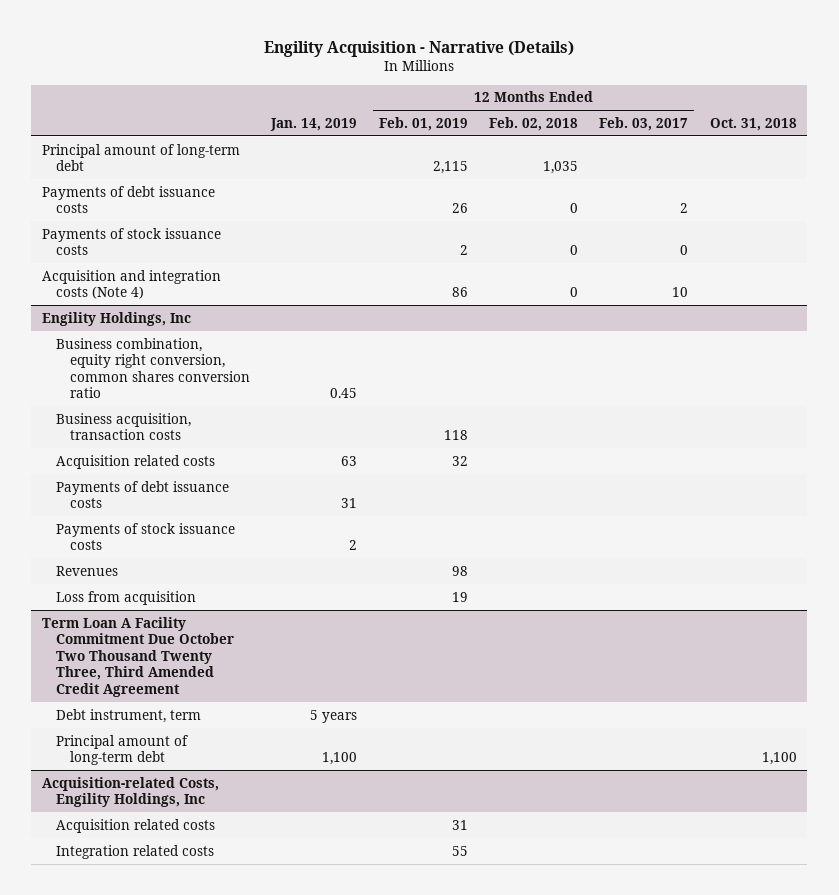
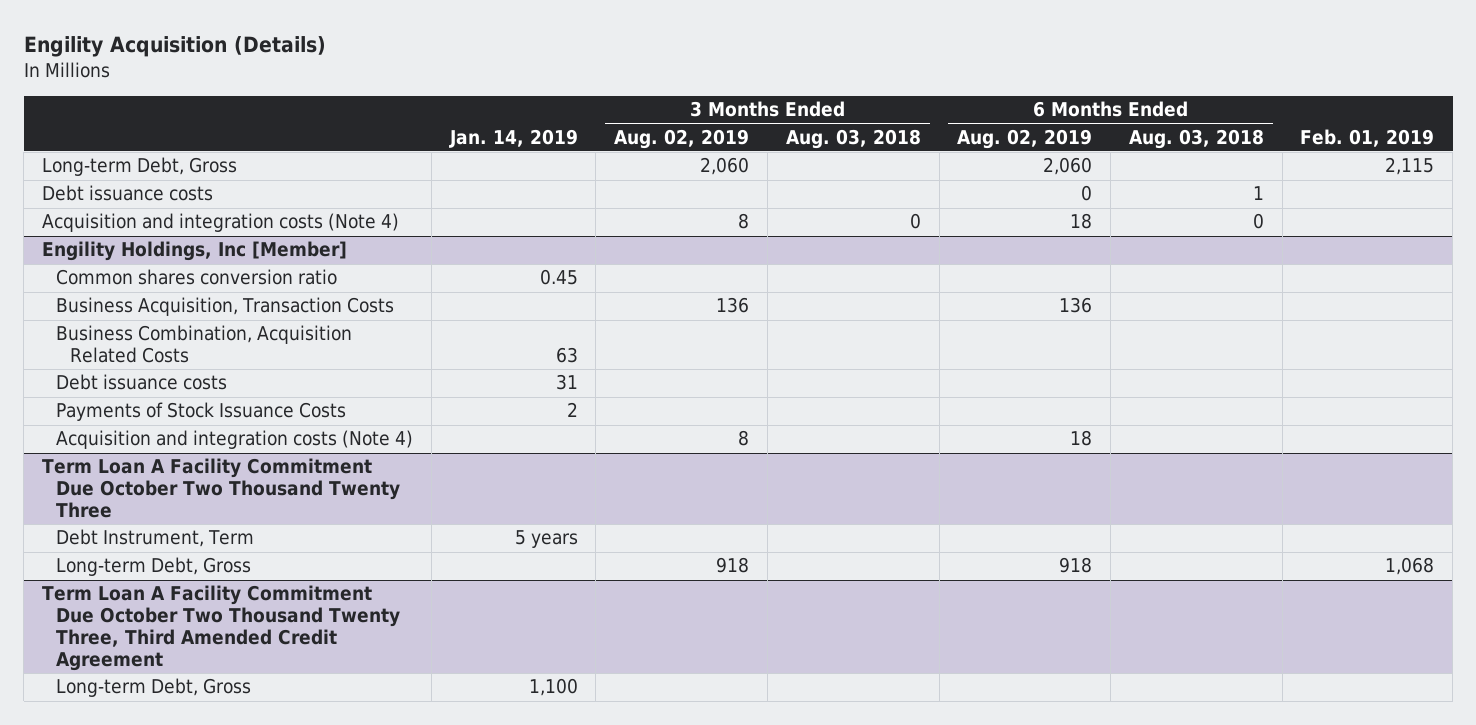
- Engility Acquisition - Narrative (Details)
+ Engility Acquisition (Details)
- | Jan. 14, 2019 | 12 Months Ended Feb. 01, 2019 | 12 Months Ended Feb. 02, 2018 | 12 Months Ended Feb. 03, 2017 | Oct. 31, 2018
+ | Jan. 14, 2019 | 3 Months Ended Aug. 02, 2019 | 3 Months Ended Aug. 03, 2018 | 6 Months Ended Aug. 02, 2019 | 6 Months Ended Aug. 03, 2018 | Feb. 01, 2019
- Principal amount of long-term debt | | 2,115 | 1,035 | |
- Payments of debt issuance costs | | 26 | 0 | 2 |
- Payments of stock issuance costs | | 2 | 0 | 0 |
+ Long-term Debt, Gross | | 2,060 | | 2,060 | | 2,115
+ Debt issuance costs | | | | 0 | 1 |
- Engility Holdings, Inc
- Business combination, equity right conversion, common shares conversion ratio | 0.45 | | | |
- Business acquisition, transaction costs | | 118 | | |
- Acquisition related costs | 63 | 32 | | |
- Payments of debt issuance costs | 31 | | | |
- Payments of stock issuance costs | 2 | | | |
- Revenues | | 98 | | |
- Loss from acquisition | | 19 | | |
+ Engility Holdings, Inc [Member]
+ Common shares conversion ratio | 0.45 | | | | |
+ Business Acquisition, Transaction Costs | | 136 | | 136 | |
+ Business Combination, Acquisition Related Costs | 63 | | | | |
+ Debt issuance costs | 31 | | | | |
+ Payments of Stock Issuance Costs | 2 | | | | |
+ Acquisition and integration costs (Note 4) | | 8 | | 18 | |
+ Term Loan A Facility Commitment Due October Two Thousand Twenty Three
+ Debt Instrument, Term | 5 years | | | | |
+ Long-term Debt, Gross | | 918 | | 918 | | 1,068
@ Term Loan A Facility Commitment Due October Two Thousand Twenty Three, Third Amended Credit Agreement
- Debt instrument, term | 5 years | | | |
- Principal amount of long-term debt | 1,100 | | | | 1,100
- Acquisition-related Costs, Engility Holdings, Inc
- Acquisition related costs | | 31 | | |
- Integration related costs | | 55 | | |
@ Term Loan A Facility Commitment Due October Two Thousand Twenty Three, Third Amended Credit Agreement
+ Long-term Debt, Gross | 1,100 | | | | |

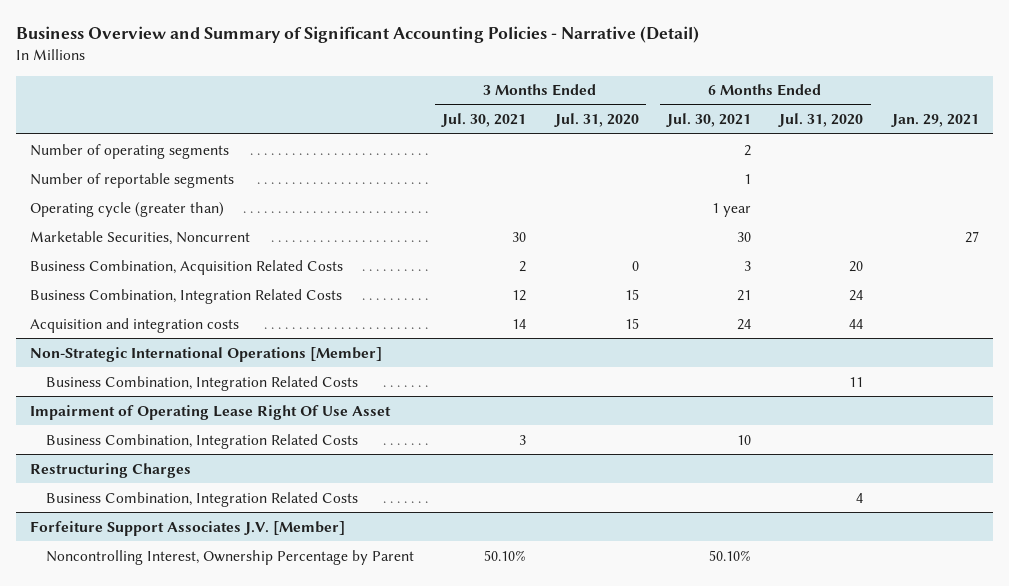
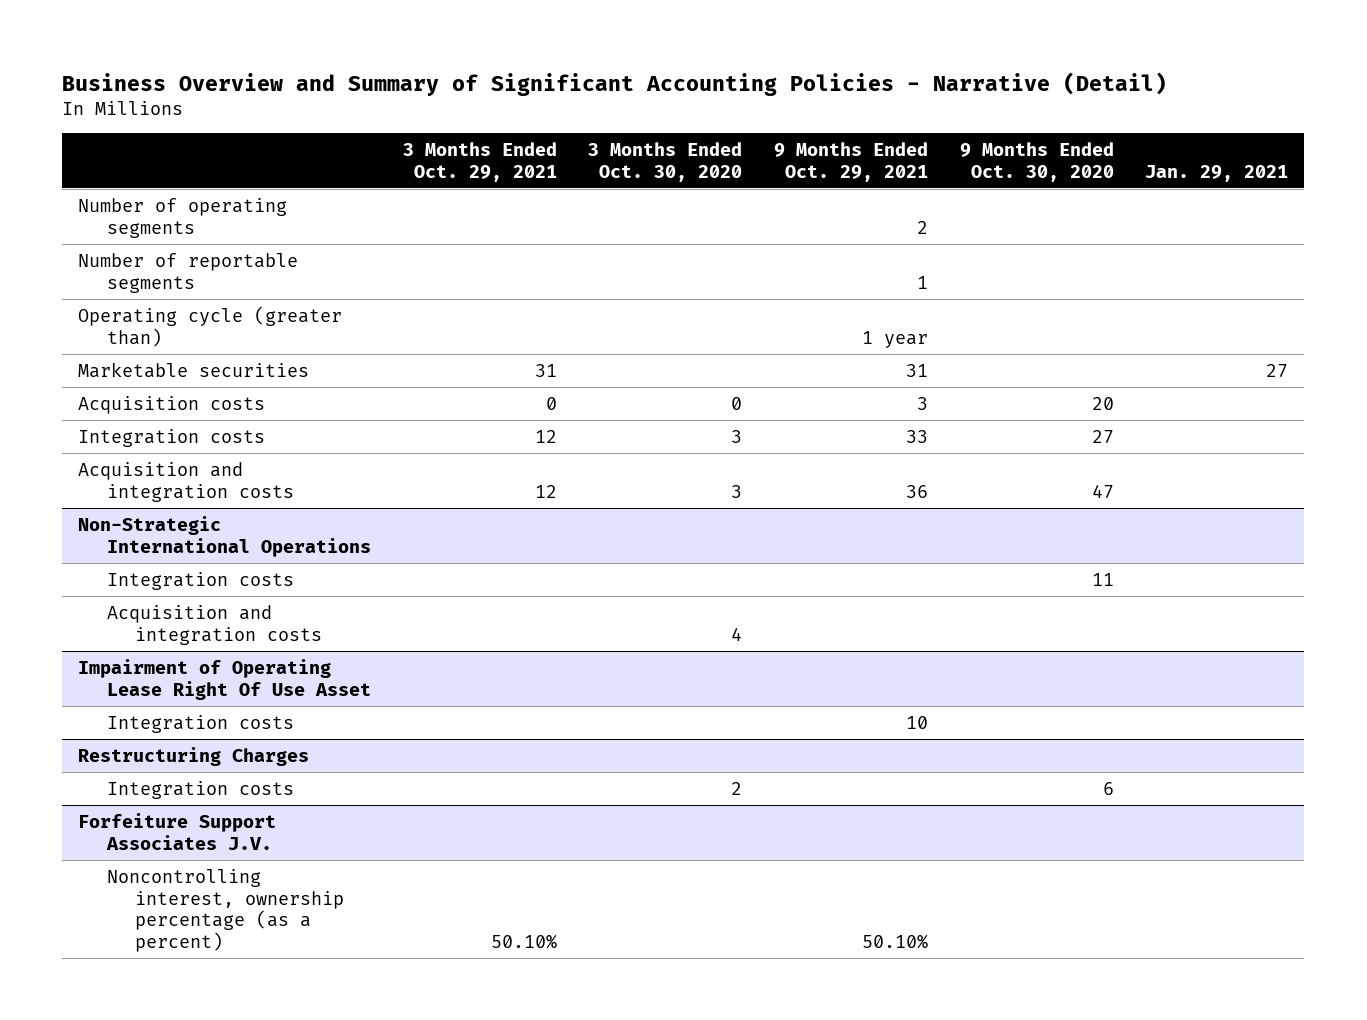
- | 3 Months Ended Jul. 30, 2021 | 3 Months Ended Jul. 31, 2020 | 6 Months Ended Jul. 30, 2021 | 6 Months Ended Jul. 31, 2020 | Jan. 29, 2021
+ | 3 Months Ended Oct. 29, 2021 | 3 Months Ended Oct. 30, 2020 | 9 Months Ended Oct. 29, 2021 | 9 Months Ended Oct. 30, 2020 | Jan. 29, 2021
- Marketable Securities, Noncurrent | 30 | | 30 | | 27
- Business Combination, Acquisition Related Costs | 2 | 0 | 3 | 20 |
- Business Combination, Integration Related Costs | 12 | 15 | 21 | 24 |
+ Marketable securities | 31 | | 31 | | 27
+ Acquisition costs | 0 | 0 | 3 | 20 |
+ Integration costs | 12 | 3 | 33 | 27 |
- Non-Strategic International Operations [Member]
- Business Combination, Integration Related Costs | | | | 11 |
+ Non-Strategic International Operations
+ Integration costs | | | | 11 |
+ Acquisition and integration costs | | 4 | | |
@ Impairment of Operating Lease Right Of Use Asset
- Business Combination, Integration Related Costs | 3 | | 10 | |
+ Integration costs | | | 10 | |
@ Restructuring Charges
- Business Combination, Integration Related Costs | | | | 4 |
- Forfeiture Support Associates J.V. [Member]
- Noncontrolling Interest, Ownership Percentage by Parent | 50.10% | | 50.10% | |
@ Restructuring Charges
+ Integration costs | | 2 | | 6 |
+ Forfeiture Support Associates J.V.
+ Noncontrolling interest, ownership percentage (as a percent) | 50.10% | | 50.10% | |

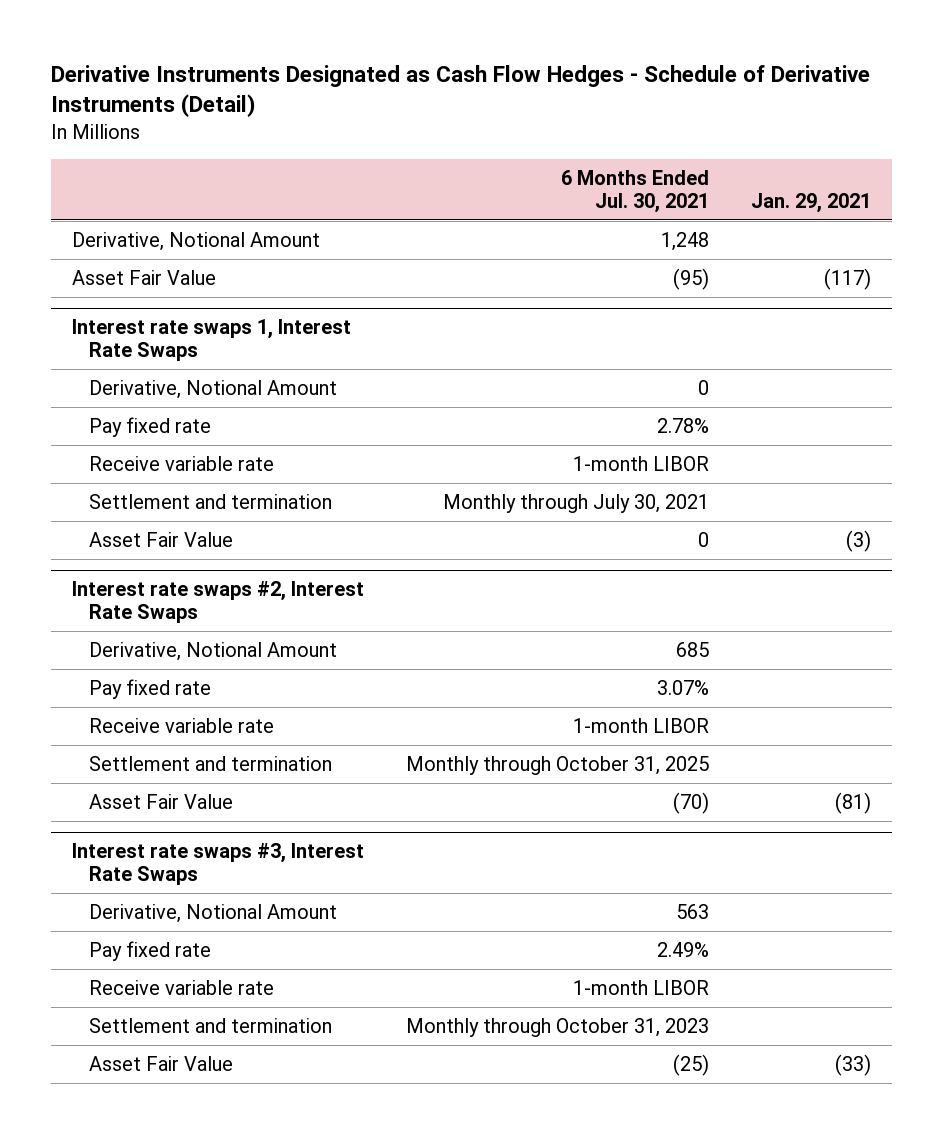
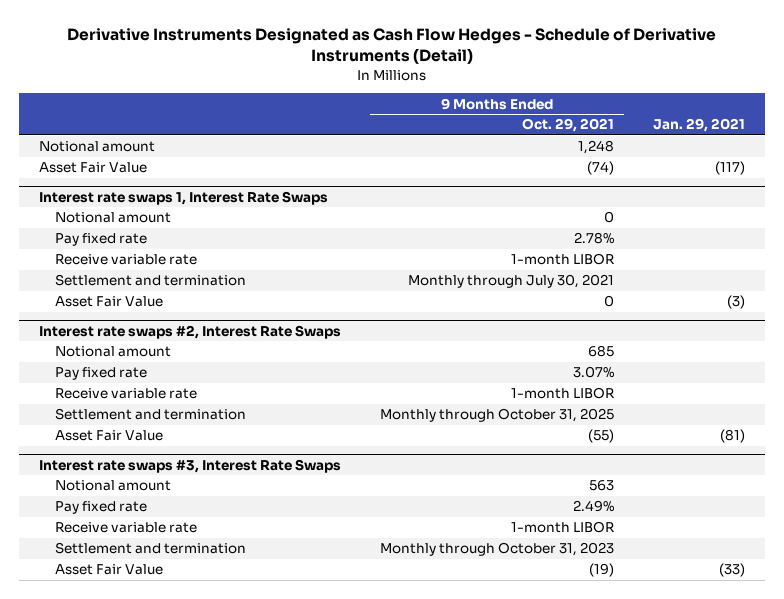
- | 6 Months Ended Jul. 30, 2021 | Jan. 29, 2021
+ | 9 Months Ended Oct. 29, 2021 | Jan. 29, 2021
- Derivative, Notional Amount | 1,248 |
+ Notional amount | 1,248 |
@ Interest rate swaps 1, Interest Rate Swaps
- Derivative, Notional Amount | 0 |
+ Notional amount | 0 |
@ Interest rate swaps #2, Interest Rate Swaps
- Derivative, Notional Amount | 685 |
+ Notional amount | 685 |
@ Interest rate swaps #3, Interest Rate Swaps
- Derivative, Notional Amount | 563 |
+ Notional amount | 563 |

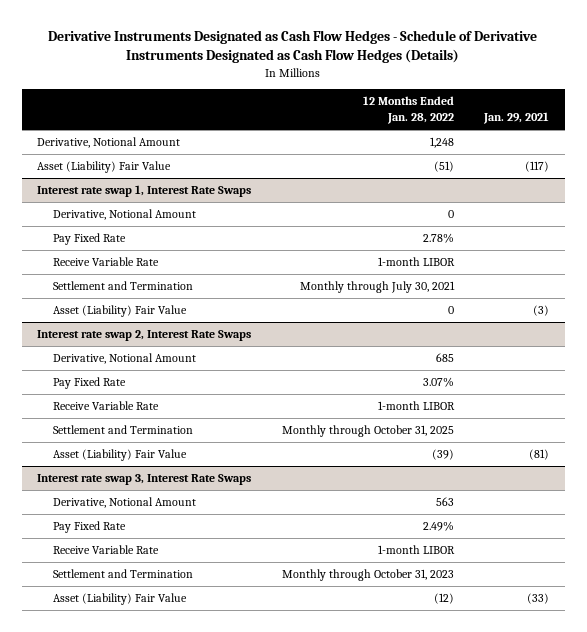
- Derivative Instruments Designated as Cash Flow Hedges - Schedule of Derivative Instruments (Detail)
+ Derivative Instruments Designated as Cash Flow Hedges - Schedule of Derivative Instruments Designated as Cash Flow Hedges (Details)
- | 9 Months Ended Oct. 29, 2021 | Jan. 29, 2021
+ | 12 Months Ended Jan. 28, 2022 | Jan. 29, 2021
- Notional amount | 1,248 |
- Asset Fair Value | (74) | (117)
- Interest rate swaps 1, Interest Rate Swaps
- Notional amount | 0 |
- Pay fixed rate | 2.78% |
- Receive variable rate | 1-month LIBOR |
- Settlement and termination | Monthly through July 30, 2021 |
- Asset Fair Value | 0 | (3)
- Interest rate swaps #2, Interest Rate Swaps
- Notional amount | 685 |
- Pay fixed rate | 3.07% |
- Receive variable rate | 1-month LIBOR |
- Settlement and termination | Monthly through October 31, 2025 |
- Asset Fair Value | (55) | (81)
- Interest rate swaps #3, Interest Rate Swaps
- Notional amount | 563 |
- Pay fixed rate | 2.49% |
- Receive variable rate | 1-month LIBOR |
- Settlement and termination | Monthly through October 31, 2023 |
- Asset Fair Value | (19) | (33)
+ Derivative, Notional Amount | 1,248 |
+ Asset (Liability) Fair Value | (51) | (117)
+ Interest rate swap 1, Interest Rate Swaps
+ Derivative, Notional Amount | 0 |
+ Pay Fixed Rate | 2.78% |
+ Receive Variable Rate | 1-month LIBOR |
+ Settlement and Termination | Monthly through July 30, 2021 |
+ Asset (Liability) Fair Value | 0 | (3)
+ Interest rate swap 2, Interest Rate Swaps
+ Derivative, Notional Amount | 685 |
+ Pay Fixed Rate | 3.07% |
+ Receive Variable Rate | 1-month LIBOR |
+ Settlement and Termination | Monthly through October 31, 2025 |
+ Asset (Liability) Fair Value | (39) | (81)
+ Interest rate swap 3, Interest Rate Swaps
+ Derivative, Notional Amount | 563 |
+ Pay Fixed Rate | 2.49% |
+ Receive Variable Rate | 1-month LIBOR |
+ Settlement and Termination | Monthly through October 31, 2023 |
+ Asset (Liability) Fair Value | (12) | (33)

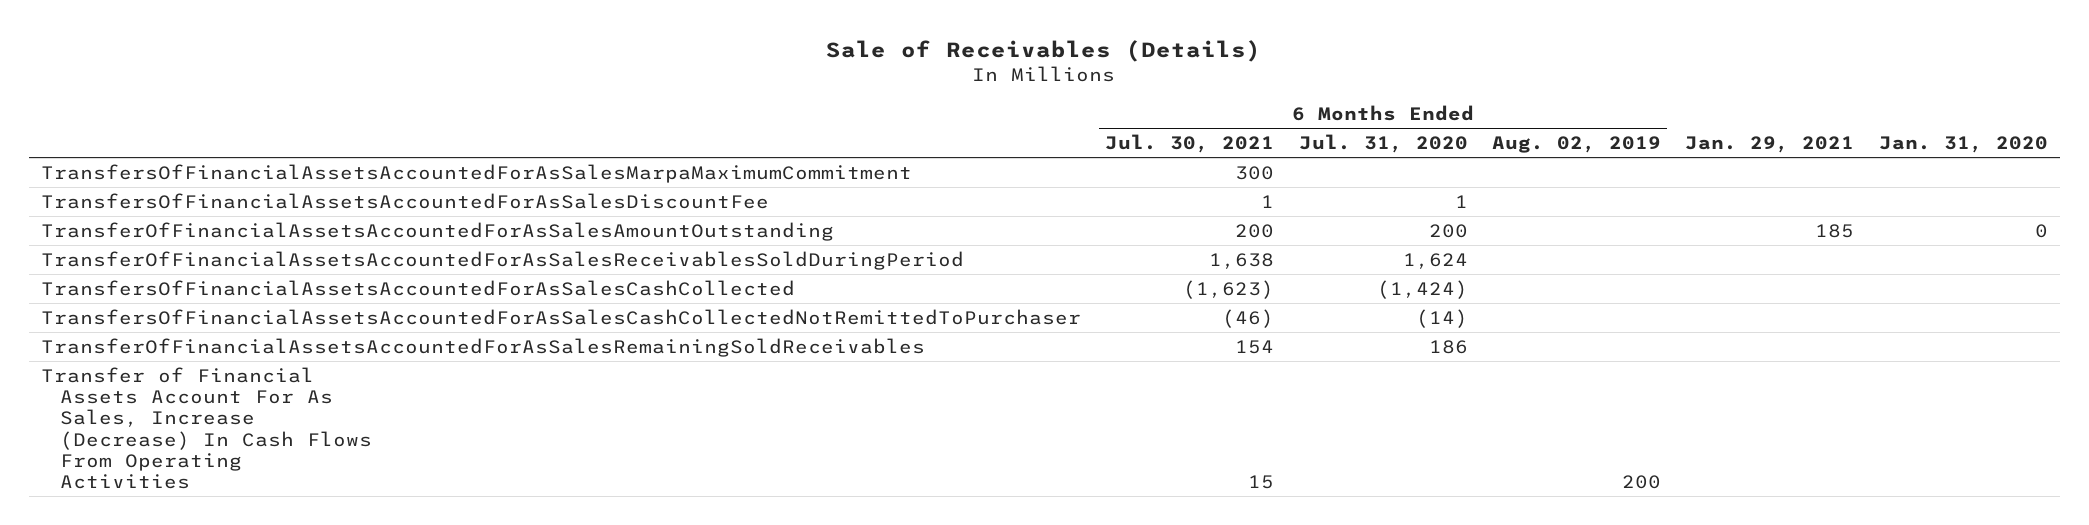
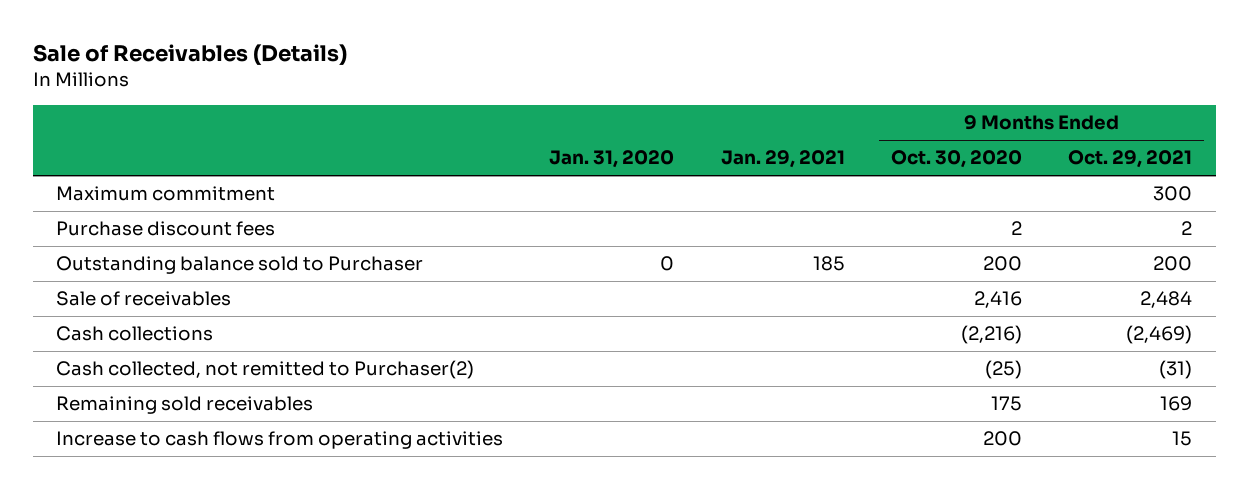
- | 6 Months Ended Jul. 30, 2021 | 6 Months Ended Jul. 31, 2020 | 6 Months Ended Aug. 02, 2019 | Jan. 29, 2021 | Jan. 31, 2020
+ | Jan. 31, 2020 | Jan. 29, 2021 | 9 Months Ended Oct. 30, 2020 | 9 Months Ended Oct. 29, 2021
- TransfersOfFinancialAssetsAccountedForAsSalesMarpaMaximumCommitment | 300 | | | |
- TransfersOfFinancialAssetsAccountedForAsSalesDiscountFee | 1 | 1 | | |
- TransferOfFinancialAssetsAccountedForAsSalesAmountOutstanding | 200 | 200 | | 185 | 0
- TransferOfFinancialAssetsAccountedForAsSalesReceivablesSoldDuringPeriod | 1,638 | 1,624 | | |
- TransfersOfFinancialAssetsAccountedForAsSalesCashCollected | (1,623) | (1,424) | | |
- TransfersOfFinancialAssetsAccountedForAsSalesCashCollectedNotRemittedToPurchaser | (46) | (14) | | |
- TransferOfFinancialAssetsAccountedForAsSalesRemainingSoldReceivables | 154 | 186 | | |
- Transfer of Financial Assets Account For As Sales, Increase (Decrease) In Cash Flows From Operating Activities | 15 | | 200 | |
+ Maximum commitment | | | | 300
+ Purchase discount fees | | | 2 | 2
+ Outstanding balance sold to Purchaser | 0 | 185 | 200 | 200
+ Sale of receivables | | | 2,416 | 2,484
+ Cash collections | | | (2,216) | (2,469)
+ Cash collected, not remitted to Purchaser(2) | | | (25) | (31)
+ Remaining sold receivables | | | 175 | 169
+ Increase to cash flows from operating activities | | | 200 | 15

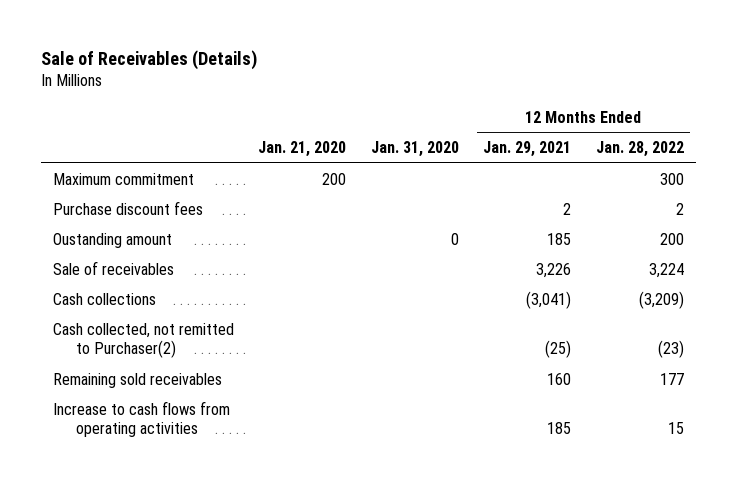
- | Jan. 31, 2020 | Jan. 29, 2021 | 9 Months Ended Oct. 30, 2020 | 9 Months Ended Oct. 29, 2021
+ | Jan. 21, 2020 | Jan. 31, 2020 | 12 Months Ended Jan. 29, 2021 | 12 Months Ended Jan. 28, 2022
- Outstanding balance sold to Purchaser | 0 | 185 | 200 | 200
+ Oustanding amount | | 0 | 185 | 200

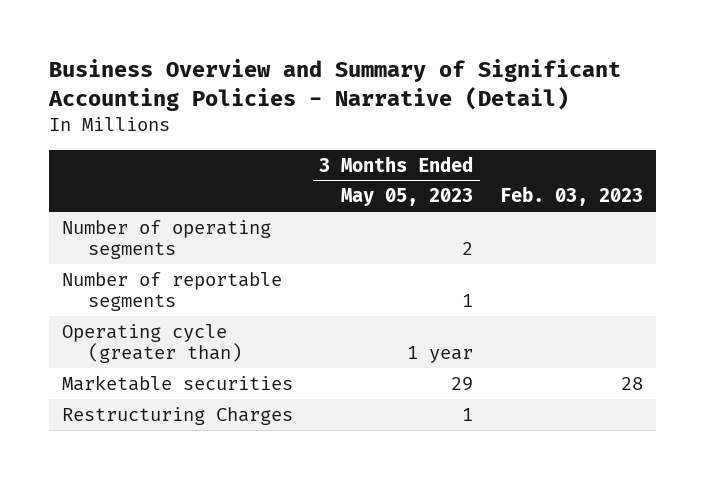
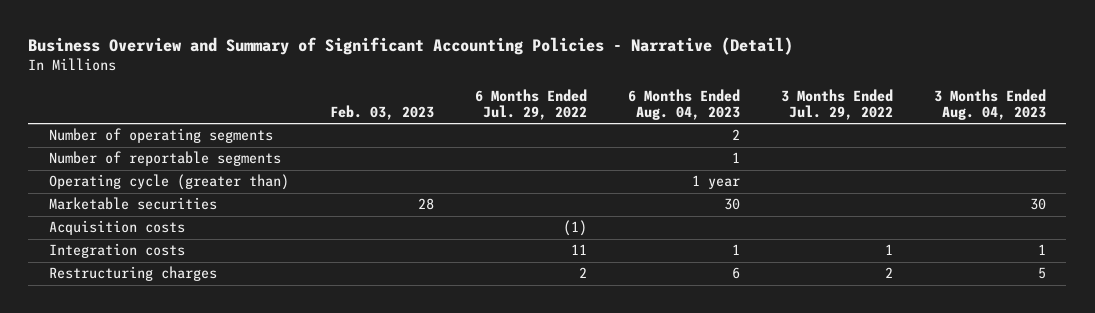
- | 3 Months Ended May 05, 2023 | Feb. 03, 2023
+ | Feb. 03, 2023 | 6 Months Ended Jul. 29, 2022 | 6 Months Ended Aug. 04, 2023 | 3 Months Ended Jul. 29, 2022 | 3 Months Ended Aug. 04, 2023
- Restructuring Charges | 1 |
+ Acquisition costs | | (1) | | |
+ Integration costs | | 11 | 1 | 1 | 1
+ Restructuring charges | | 2 | 6 | 2 | 5

